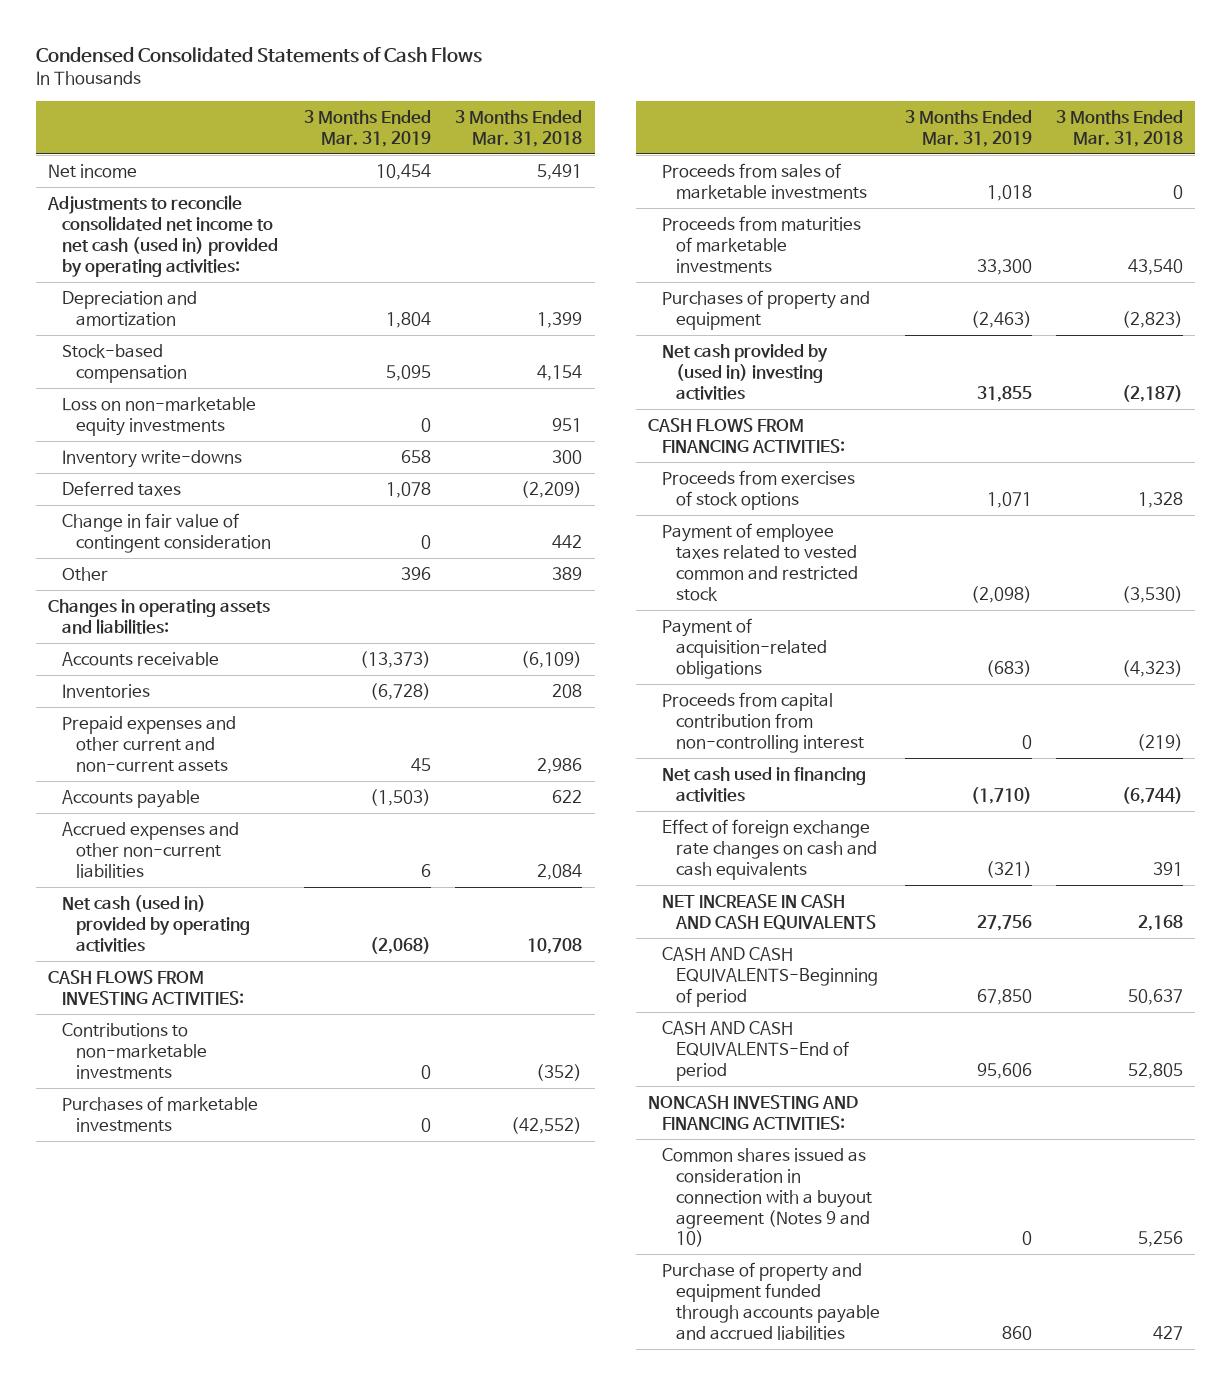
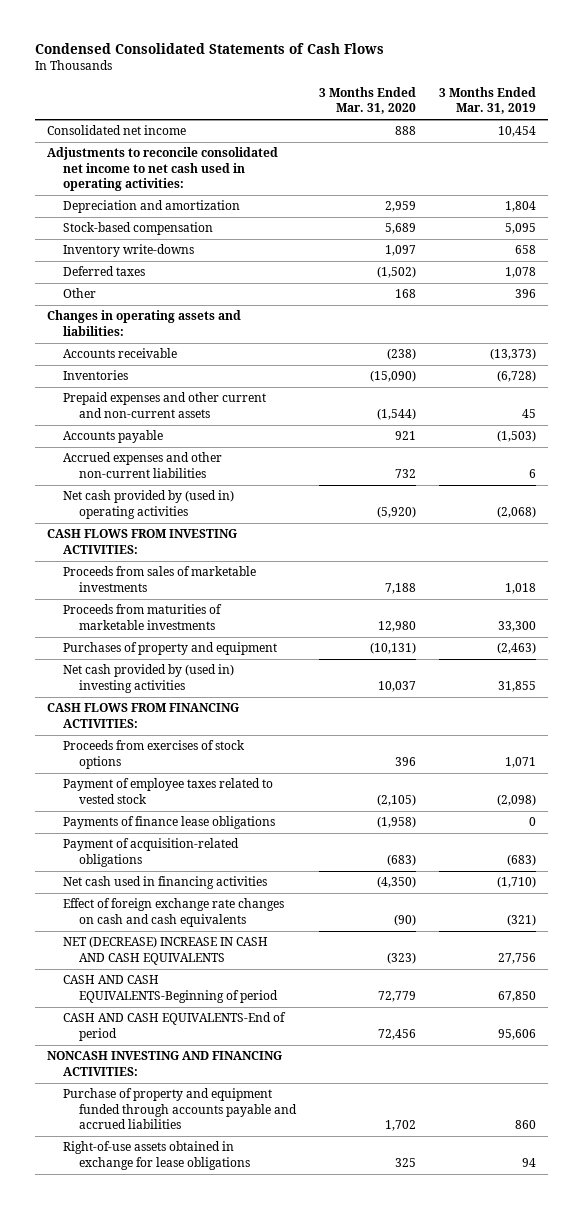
- | 3 Months Ended Mar. 31, 2019 | 3 Months Ended Mar. 31, 2018
+ | 3 Months Ended Mar. 31, 2020 | 3 Months Ended Mar. 31, 2019
- Net income | 10,454 | 5,491
- Adjustments to reconcile consolidated net income to net cash (used in) provided by operating activities:
+ Consolidated net income | 888 | 10,454
+ Adjustments to reconcile consolidated net income to net cash used in operating activities:
- Loss on non-marketable equity investments | 0 | 951
- Change in fair value of contingent consideration | 0 | 442
- Net cash (used in) provided by operating activities | (2,068) | 10,708
+ Net cash provided by (used in) operating activities | (5,920) | (2,068)
- Contributions to non-marketable investments | 0 | (352)
- Purchases of marketable investments | 0 | (42,552)
- Payment of employee taxes related to vested common and restricted stock | (2,098) | (3,530)
+ Payment of employee taxes related to vested stock | (2,105) | (2,098)
+ Payments of finance lease obligations | (1,958) | 0
- Proceeds from capital contribution from non-controlling interest | 0 | (219)
- NET INCREASE IN CASH AND CASH EQUIVALENTS | 27,756 | 2,168
+ NET (DECREASE) INCREASE IN CASH AND CASH EQUIVALENTS | (323) | 27,756
- Common shares issued as consideration in connection with a buyout agreement (Notes 9 and 10) | 0 | 5,256
+ Right-of-use assets obtained in exchange for lease obligations | 325 | 94

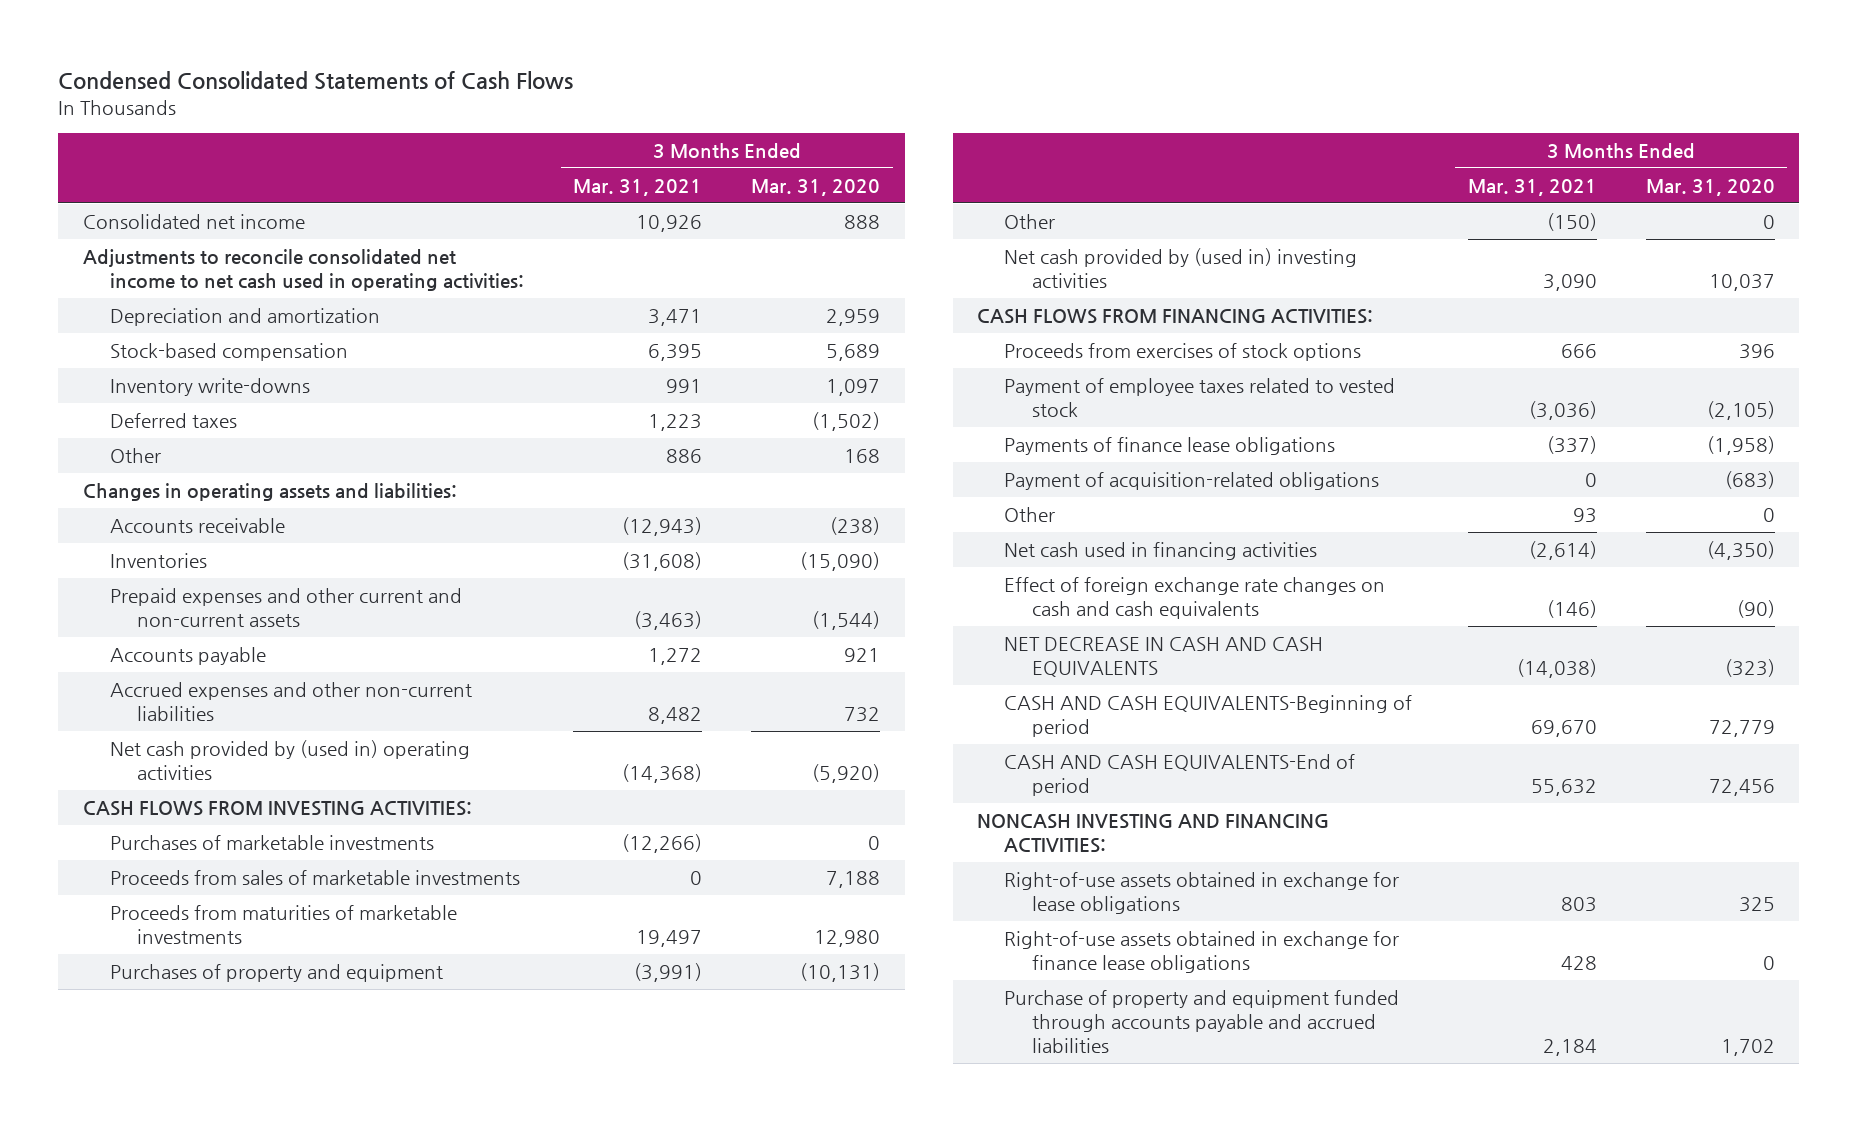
- | 3 Months Ended Mar. 31, 2020 | 3 Months Ended Mar. 31, 2019
+ | 3 Months Ended Mar. 31, 2021 | 3 Months Ended Mar. 31, 2020
+ Purchases of marketable investments | (12,266) | 0
+ Other | (150) | 0
+ Other | 93 | 0
- NET (DECREASE) INCREASE IN CASH AND CASH EQUIVALENTS | (323) | 27,756
+ NET DECREASE IN CASH AND CASH EQUIVALENTS | (14,038) | (323)
+ Right-of-use assets obtained in exchange for finance lease obligations | 428 | 0
moved down: Purchase of property and equipment funded through accounts payable and accrued liabilities | 2,184 | 1,702

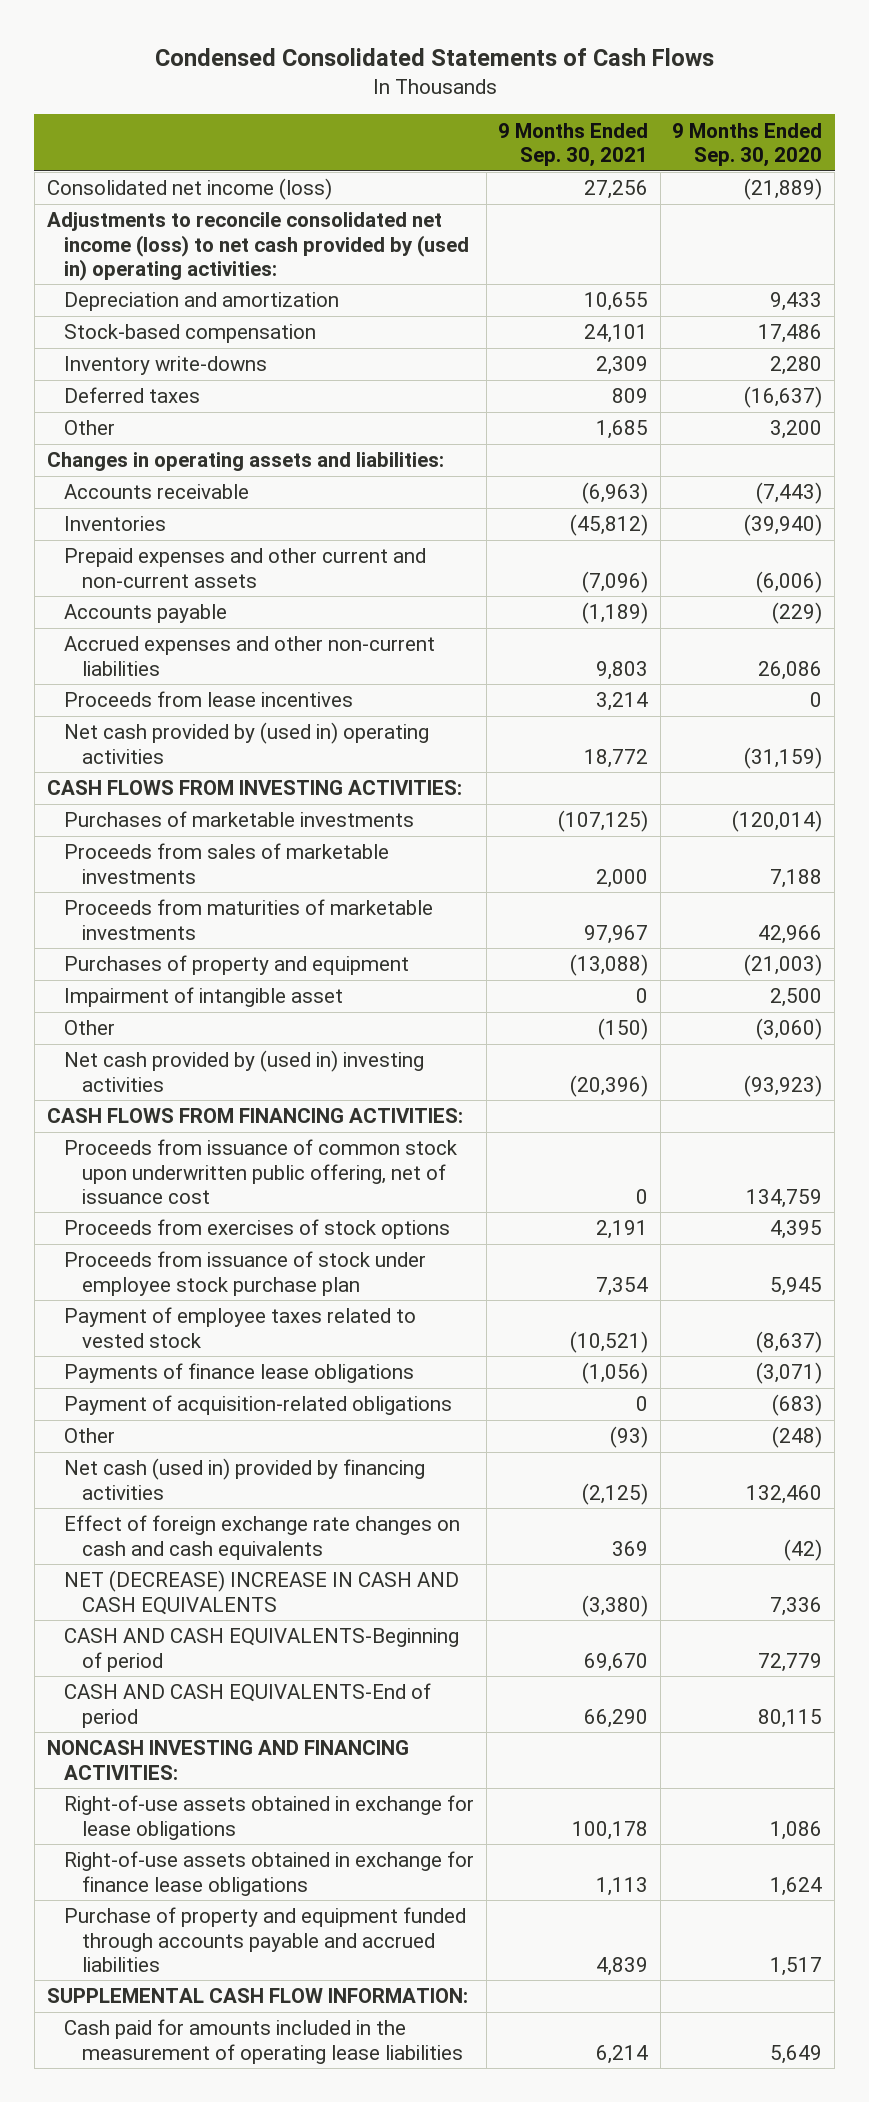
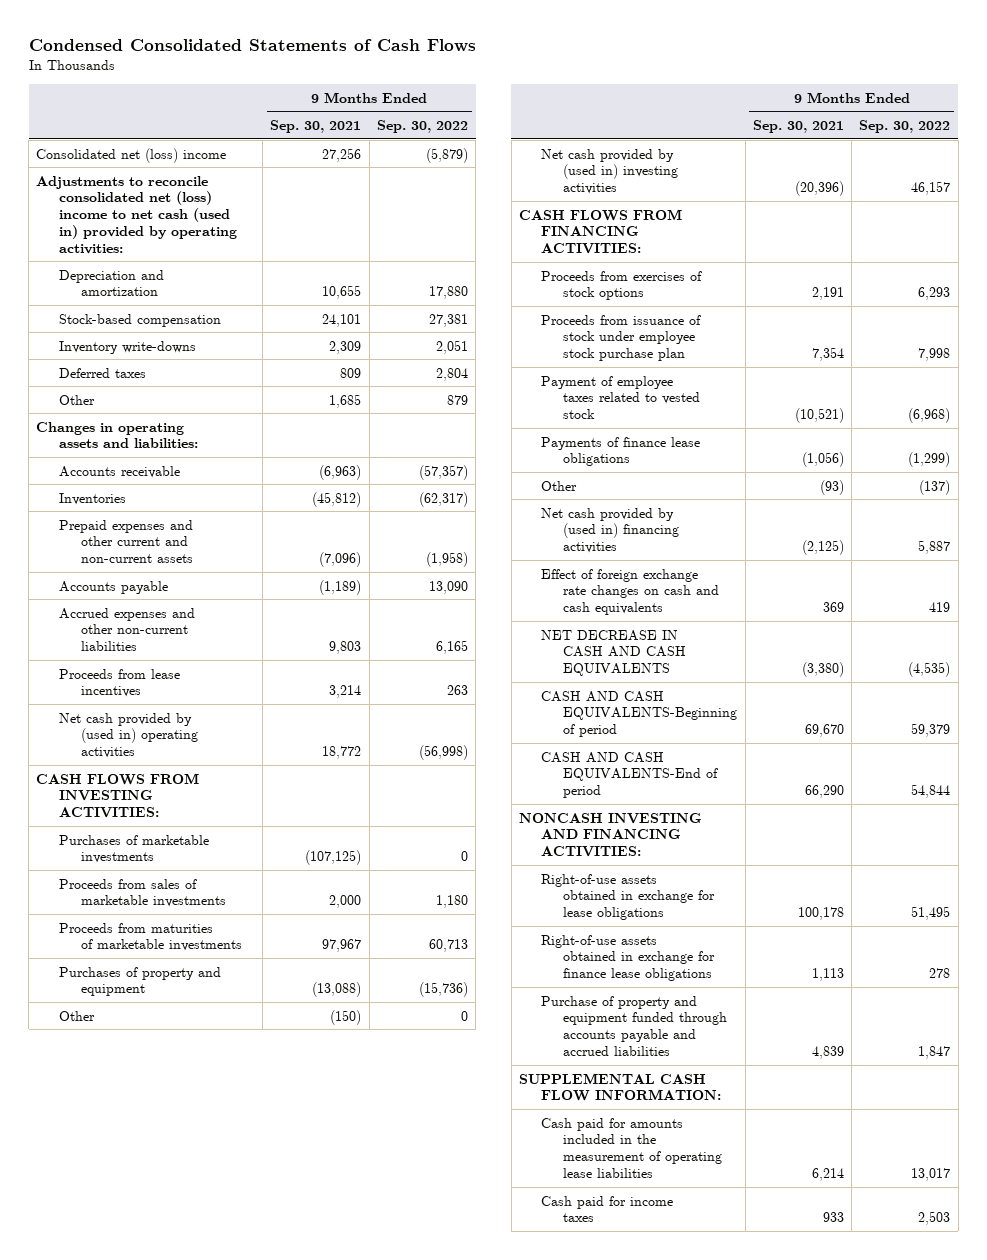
- | 9 Months Ended Sep. 30, 2021 | 9 Months Ended Sep. 30, 2020
+ | 9 Months Ended Sep. 30, 2021 | 9 Months Ended Sep. 30, 2022
- Consolidated net income (loss) | 27,256 | (21,889)
- Adjustments to reconcile consolidated net income (loss) to net cash provided by (used in) operating activities:
+ Consolidated net (loss) income | 27,256 | (5,879)
+ Adjustments to reconcile consolidated net (loss) income to net cash (used in) provided by operating activities:
- Impairment of intangible asset | 0 | 2,500
- Proceeds from issuance of common stock upon underwritten public offering, net of issuance cost | 0 | 134,759
- Payment of acquisition-related obligations | 0 | (683)
- Net cash (used in) provided by financing activities | (2,125) | 132,460
+ Net cash provided by (used in) financing activities | (2,125) | 5,887
- NET (DECREASE) INCREASE IN CASH AND CASH EQUIVALENTS | (3,380) | 7,336
+ NET DECREASE IN CASH AND CASH EQUIVALENTS | (3,380) | (4,535)
+ Cash paid for income taxes | 933 | 2,503

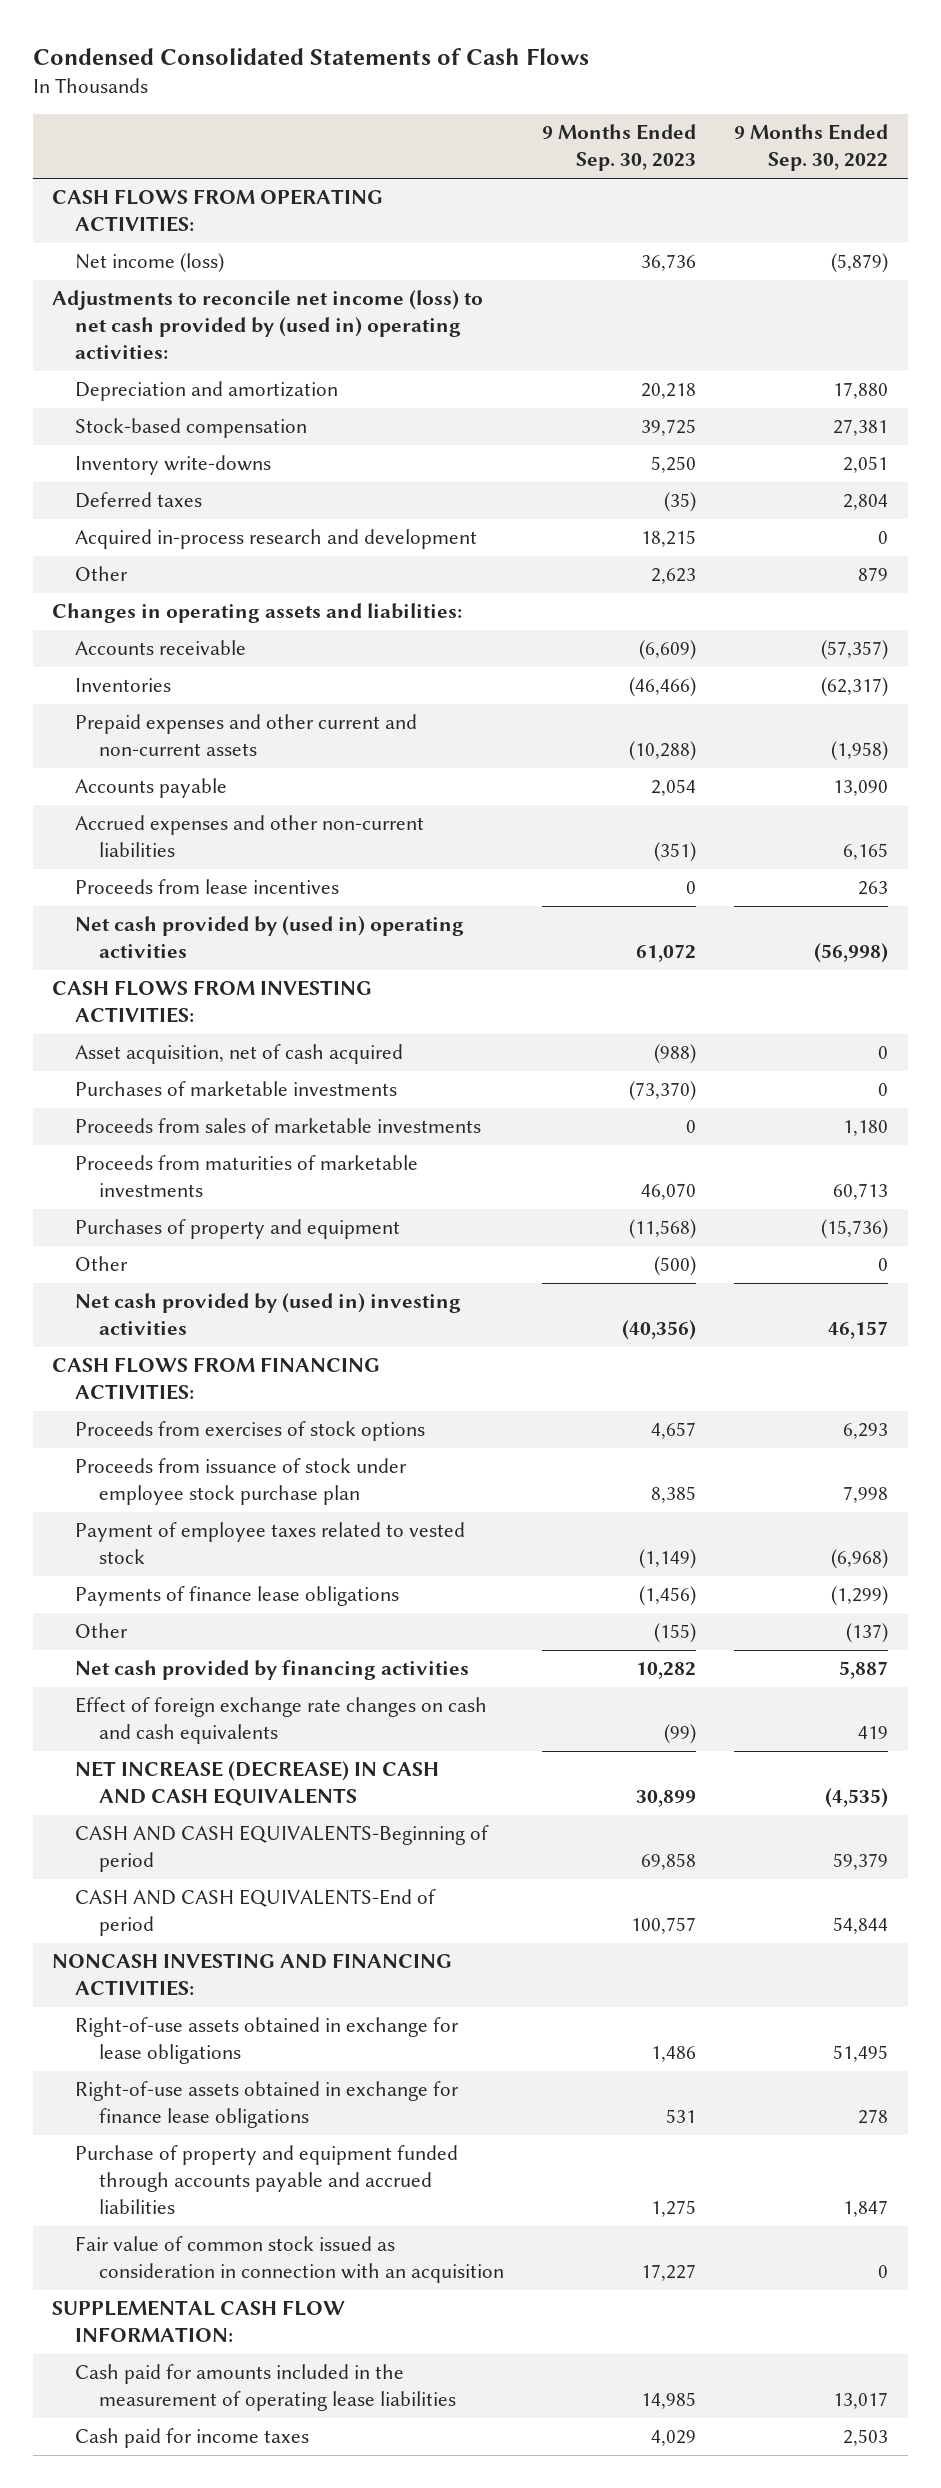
- | 9 Months Ended Sep. 30, 2021 | 9 Months Ended Sep. 30, 2022
+ | 9 Months Ended Sep. 30, 2023 | 9 Months Ended Sep. 30, 2022
- Consolidated net (loss) income | 27,256 | (5,879)
- Adjustments to reconcile consolidated net (loss) income to net cash (used in) provided by operating activities:
+ CASH FLOWS FROM OPERATING ACTIVITIES:
+ Net income (loss) | 36,736 | (5,879)
+ Adjustments to reconcile net income (loss) to net cash provided by (used in) operating activities:
+ Acquired in-process research and development | 18,215 | 0
+ Asset acquisition, net of cash acquired | (988) | 0
- Net cash provided by (used in) financing activities | (2,125) | 5,887
+ Net cash provided by financing activities | 10,282 | 5,887
- NET DECREASE IN CASH AND CASH EQUIVALENTS | (3,380) | (4,535)
+ NET INCREASE (DECREASE) IN CASH AND CASH EQUIVALENTS | 30,899 | (4,535)
+ Fair value of common stock issued as consideration in connection with an acquisition | 17,227 | 0

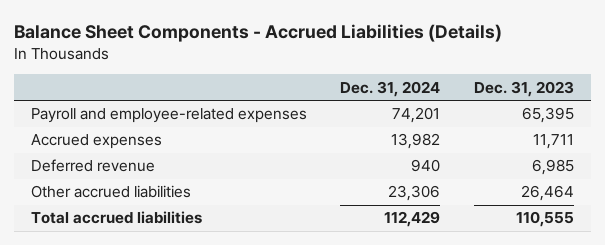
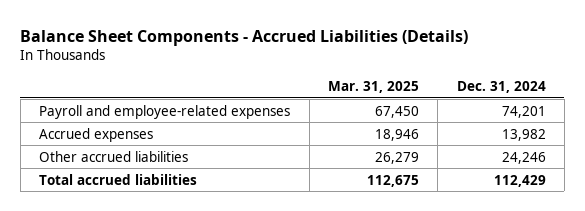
- | Dec. 31, 2024 | Dec. 31, 2023
+ | Mar. 31, 2025 | Dec. 31, 2024
- Deferred revenue | 940 | 6,985
- Other accrued liabilities | 23,306 | 26,464
+ Other accrued liabilities | 26,279 | 24,246

